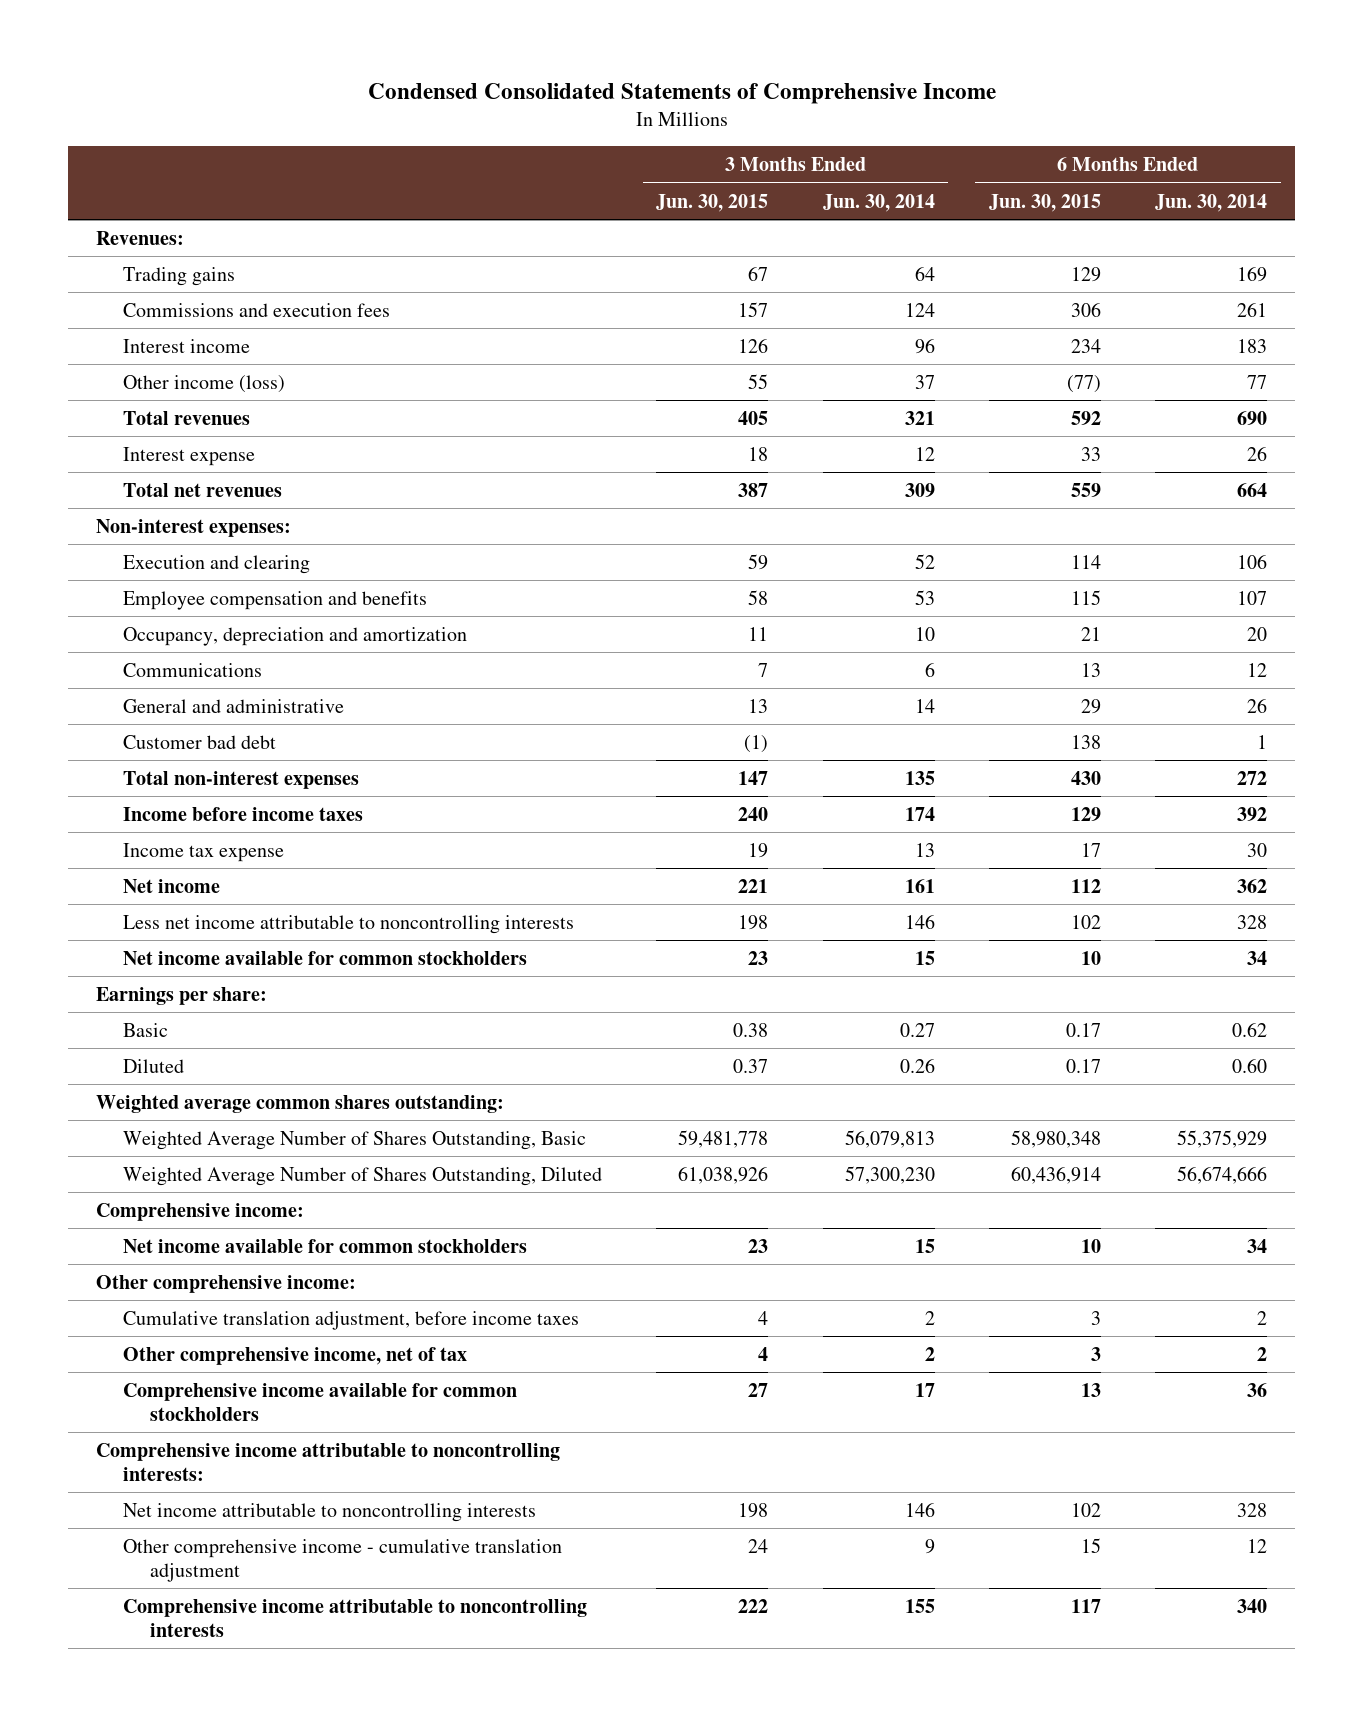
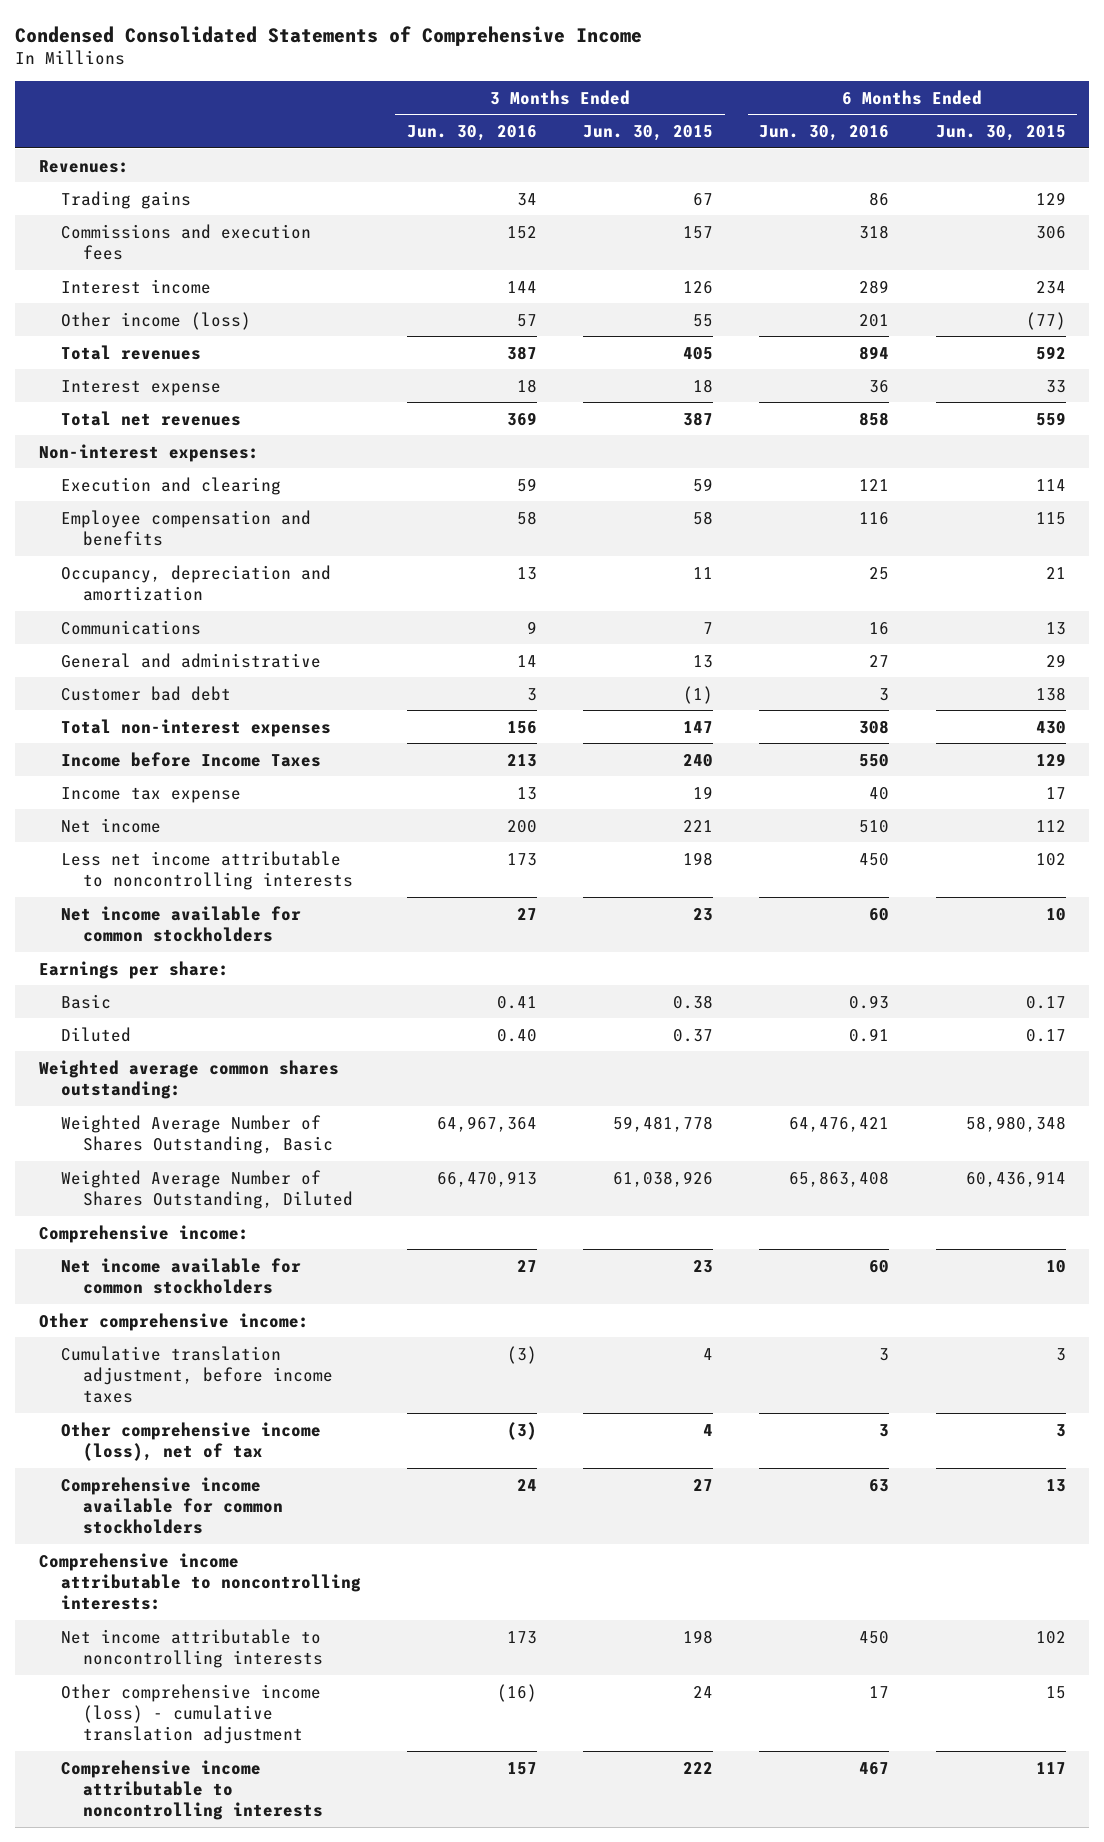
- | 3 Months Ended Jun. 30, 2015 | 3 Months Ended Jun. 30, 2014 | 6 Months Ended Jun. 30, 2015 | 6 Months Ended Jun. 30, 2014
+ | 3 Months Ended Jun. 30, 2016 | 3 Months Ended Jun. 30, 2015 | 6 Months Ended Jun. 30, 2016 | 6 Months Ended Jun. 30, 2015
- Income before income taxes | 240 | 174 | 129 | 392
+ Income before Income Taxes | 213 | 240 | 550 | 129
- Other comprehensive income, net of tax | 4 | 2 | 3 | 2
+ Other comprehensive income (loss), net of tax | (3) | 4 | 3 | 3
- Other comprehensive income - cumulative translation adjustment | 24 | 9 | 15 | 12
+ Other comprehensive income (loss) - cumulative translation adjustment | (16) | 24 | 17 | 15

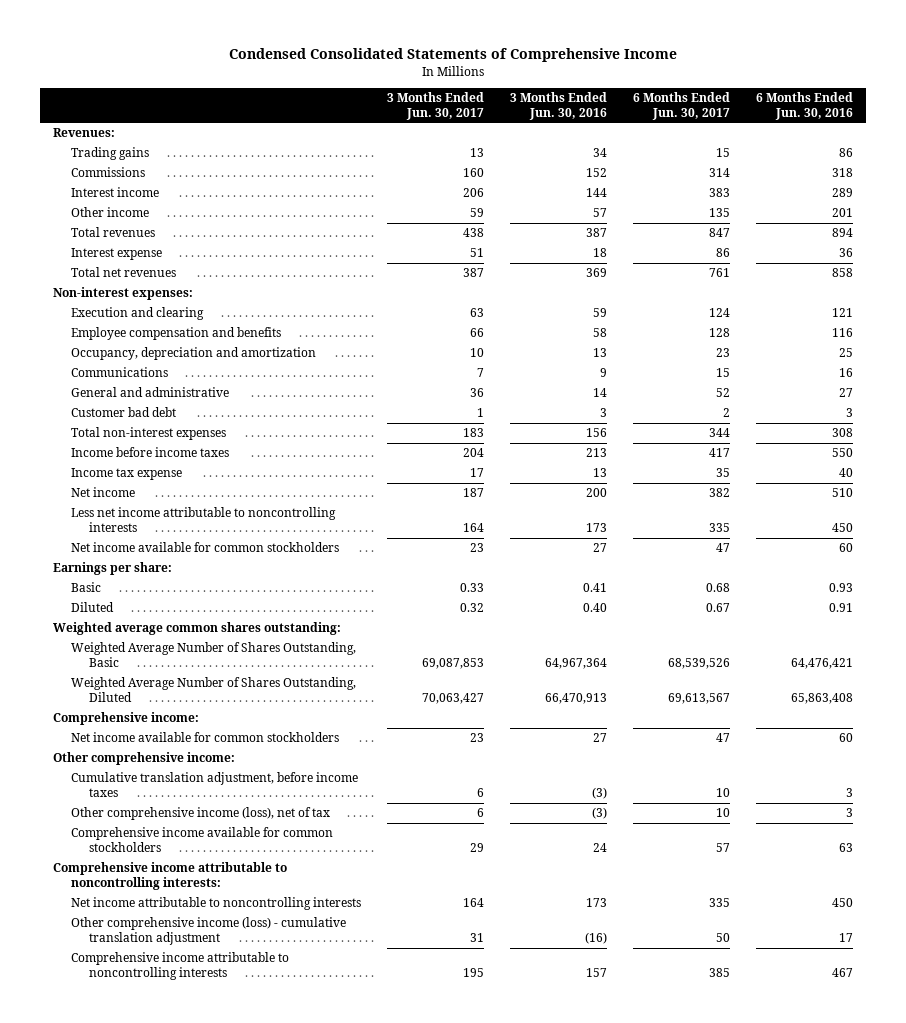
- | 3 Months Ended Jun. 30, 2016 | 3 Months Ended Jun. 30, 2015 | 6 Months Ended Jun. 30, 2016 | 6 Months Ended Jun. 30, 2015
+ | 3 Months Ended Jun. 30, 2017 | 3 Months Ended Jun. 30, 2016 | 6 Months Ended Jun. 30, 2017 | 6 Months Ended Jun. 30, 2016
- Commissions and execution fees | 152 | 157 | 318 | 306
+ Commissions | 160 | 152 | 314 | 318
- Other income (loss) | 57 | 55 | 201 | (77)
+ Other income | 59 | 57 | 135 | 201
- Income before Income Taxes | 213 | 240 | 550 | 129
+ Income before income taxes | 204 | 213 | 417 | 550

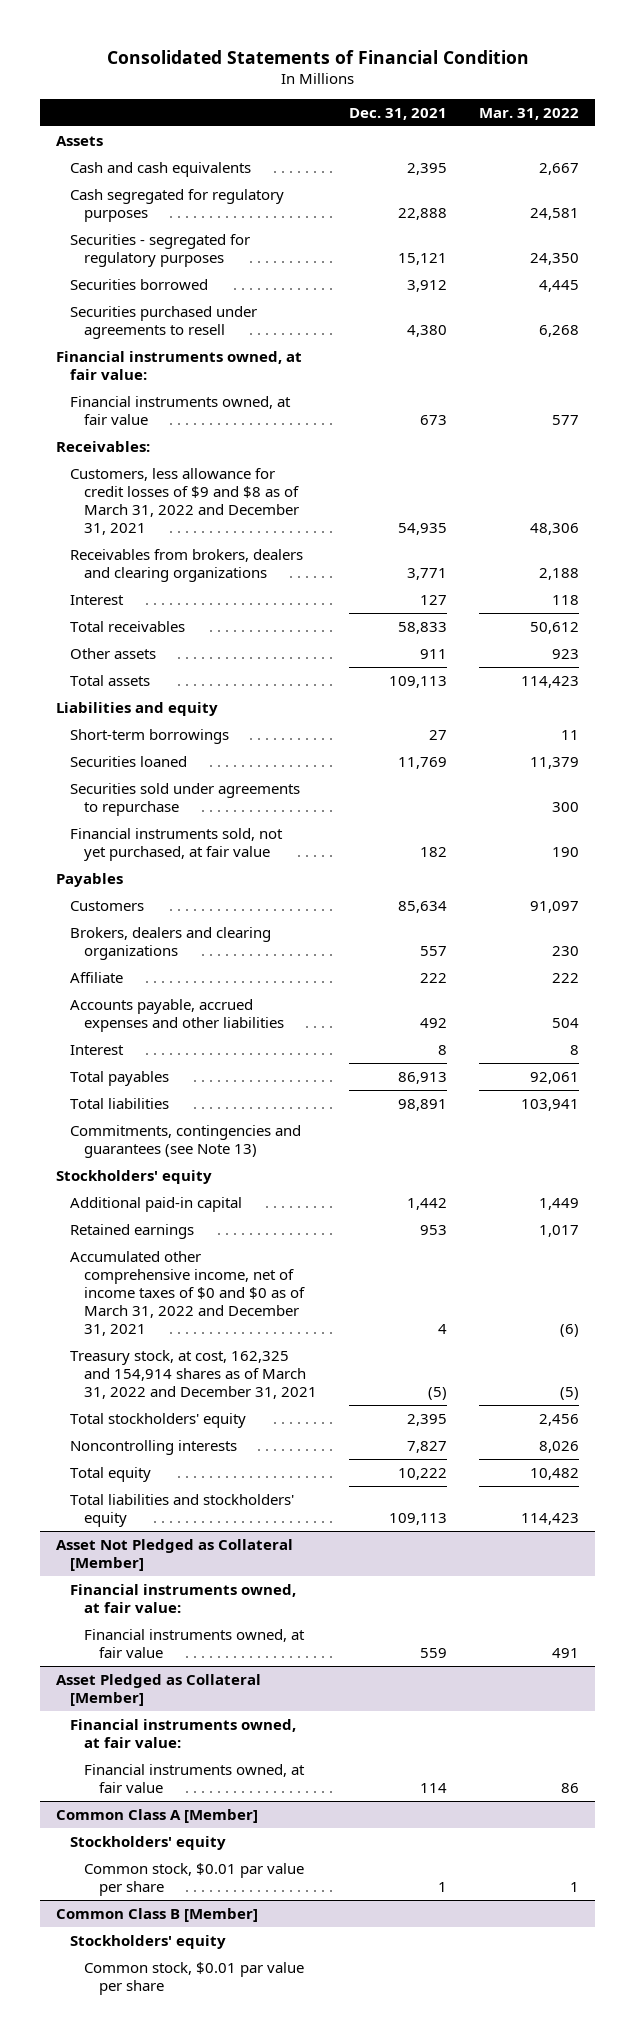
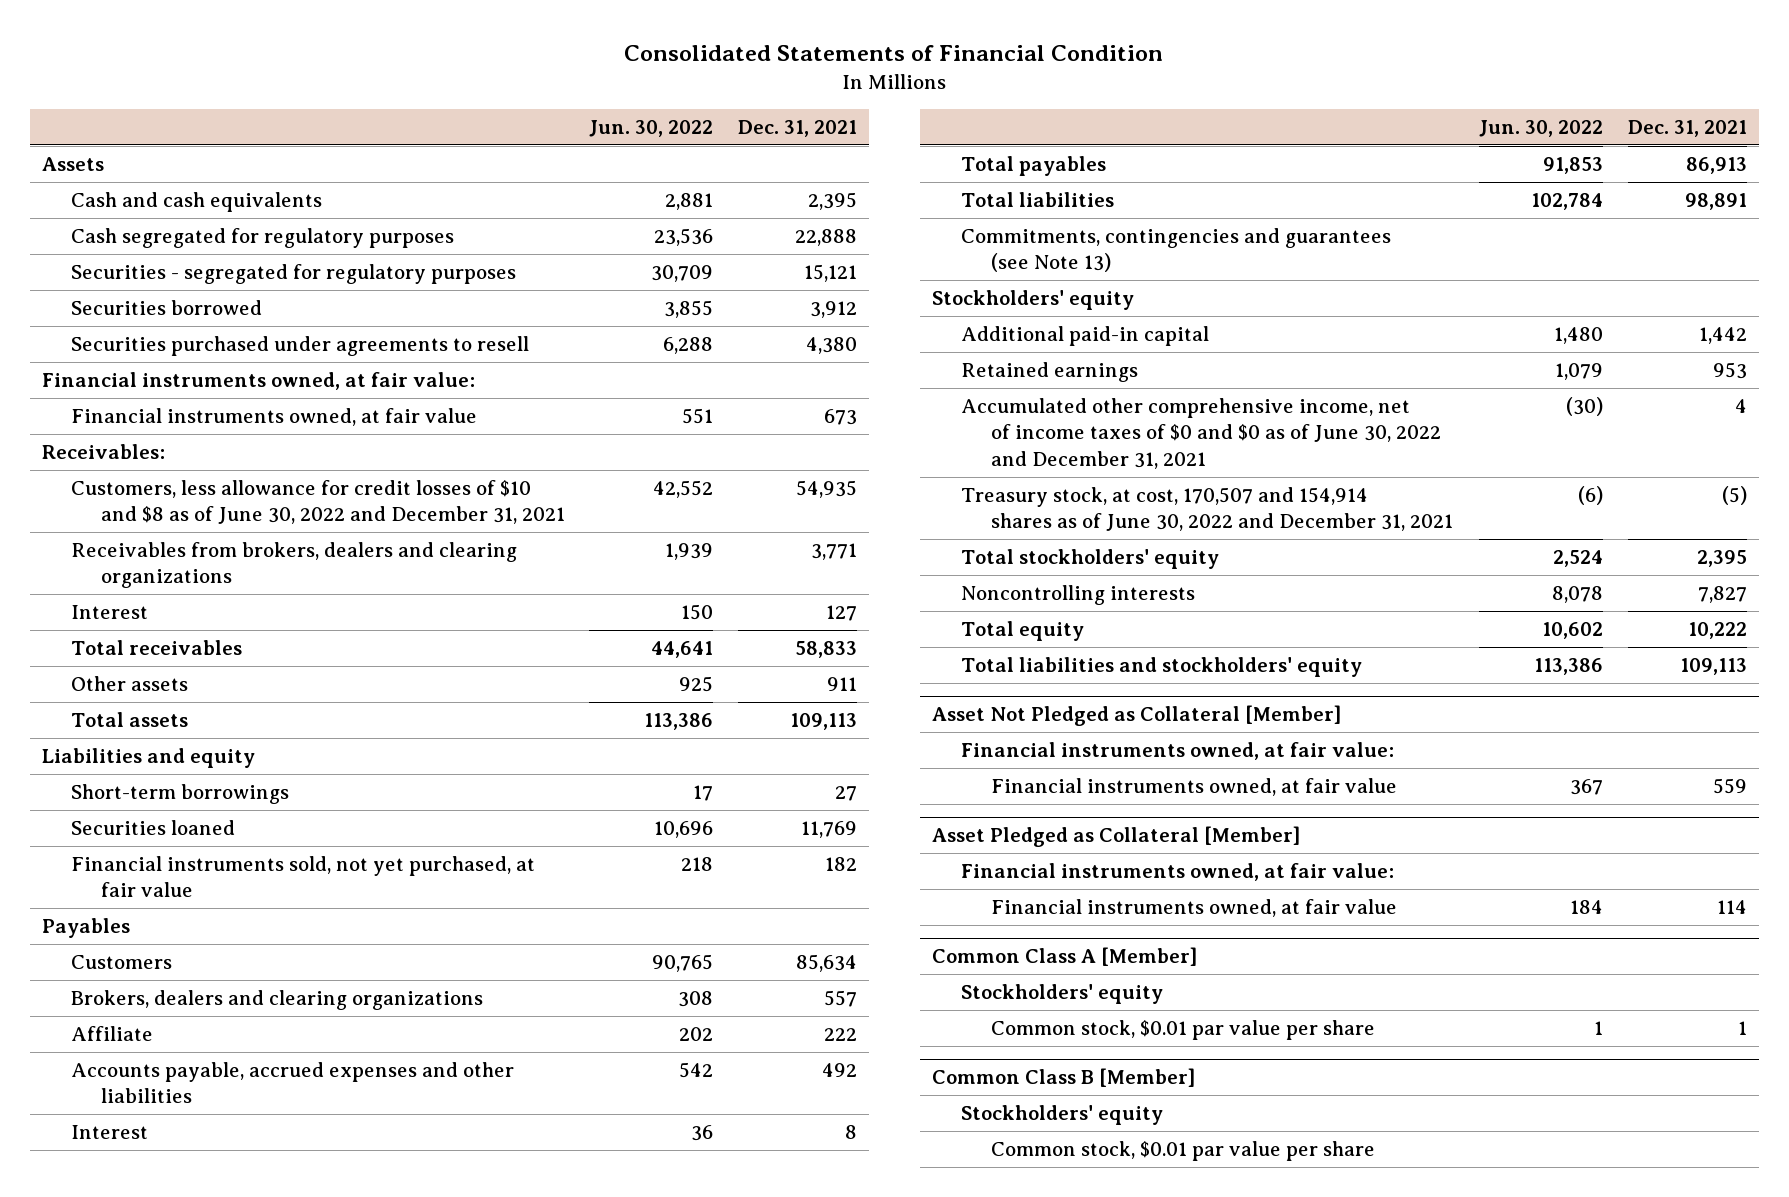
- | Dec. 31, 2021 | Mar. 31, 2022
+ | Jun. 30, 2022 | Dec. 31, 2021
- Customers, less allowance for credit losses of $9 and $8 as of March 31, 2022 and December 31, 2021 | 54,935 | 48,306
+ Customers, less allowance for credit losses of $10 and $8 as of June 30, 2022 and December 31, 2021 | 42,552 | 54,935
- Securities sold under agreements to repurchase | | 300
- Accumulated other comprehensive income, net of income taxes of $0 and $0 as of March 31, 2022 and December 31, 2021 | 4 | (6)
- Treasury stock, at cost, 162,325 and 154,914 shares as of March 31, 2022 and December 31, 2021 | (5) | (5)
+ Accumulated other comprehensive income, net of income taxes of $0 and $0 as of June 30, 2022 and December 31, 2021 | (30) | 4
+ Treasury stock, at cost, 170,507 and 154,914 shares as of June 30, 2022 and December 31, 2021 | (6) | (5)

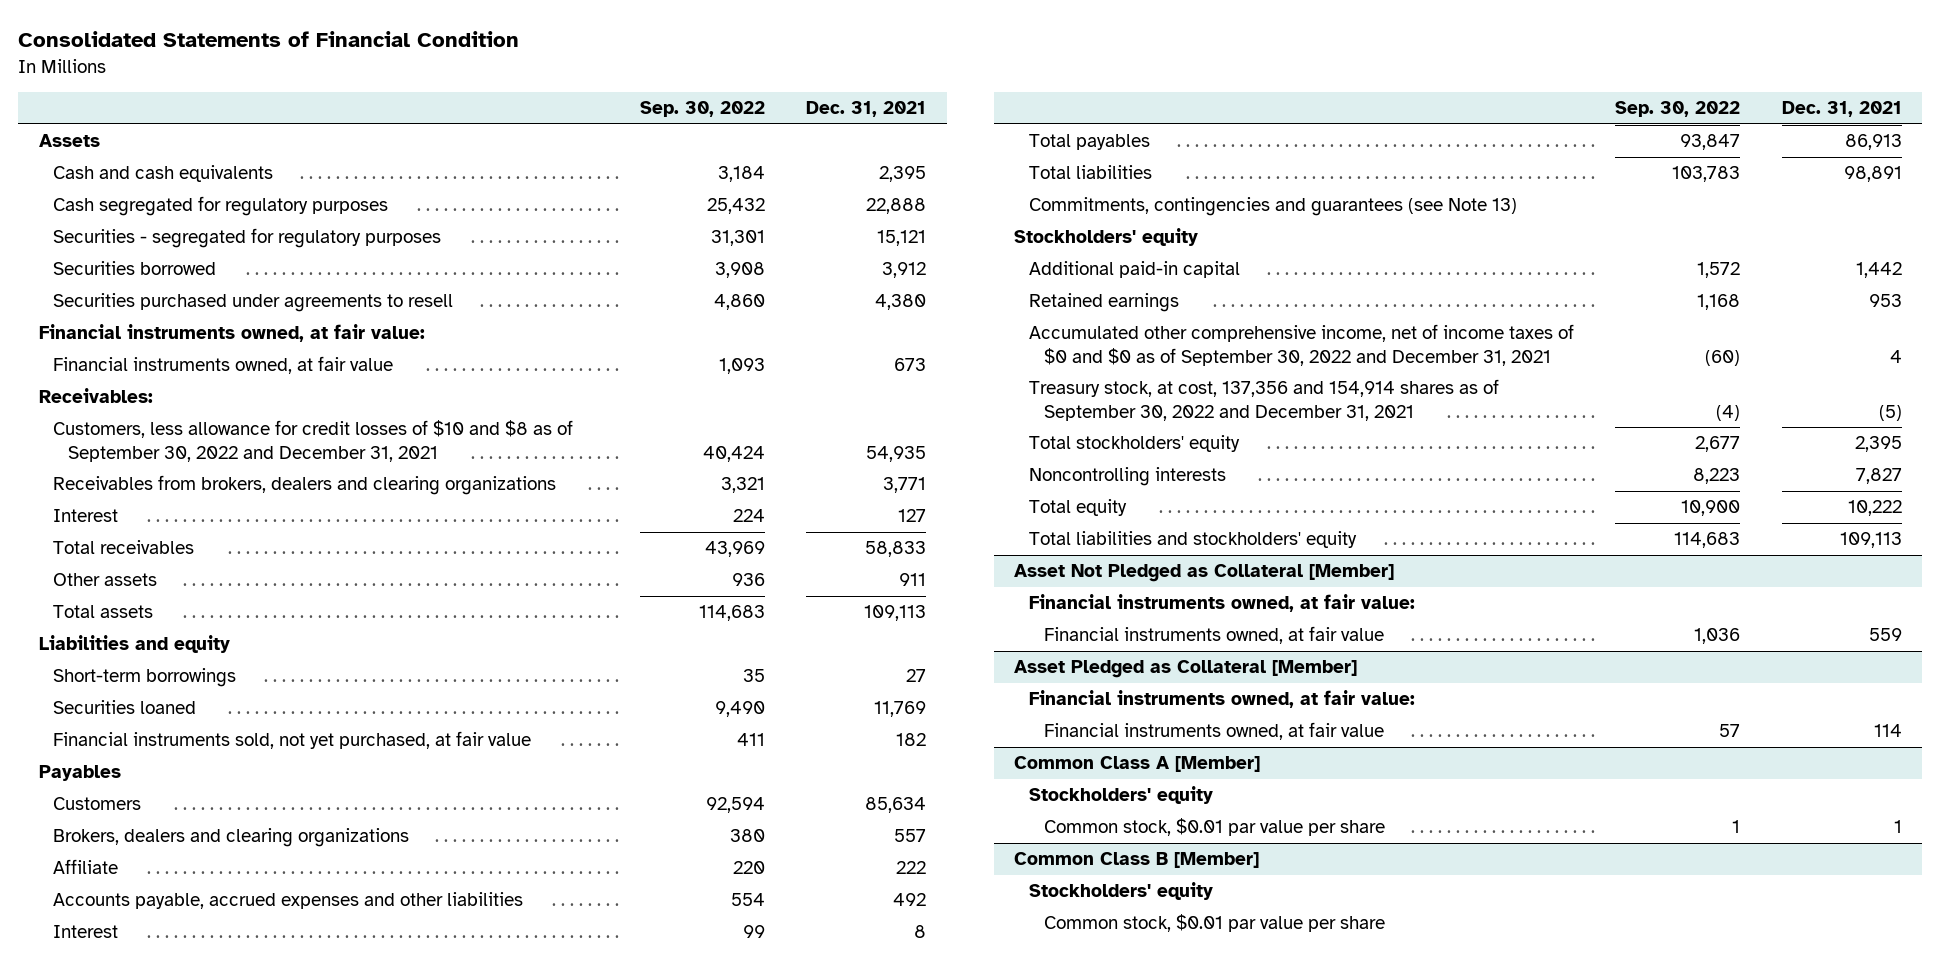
- | Jun. 30, 2022 | Dec. 31, 2021
+ | Sep. 30, 2022 | Dec. 31, 2021
- Customers, less allowance for credit losses of $10 and $8 as of June 30, 2022 and December 31, 2021 | 42,552 | 54,935
+ Customers, less allowance for credit losses of $10 and $8 as of September 30, 2022 and December 31, 2021 | 40,424 | 54,935
- Accumulated other comprehensive income, net of income taxes of $0 and $0 as of June 30, 2022 and December 31, 2021 | (30) | 4
- Treasury stock, at cost, 170,507 and 154,914 shares as of June 30, 2022 and December 31, 2021 | (6) | (5)
+ Accumulated other comprehensive income, net of income taxes of $0 and $0 as of September 30, 2022 and December 31, 2021 | (60) | 4
+ Treasury stock, at cost, 137,356 and 154,914 shares as of September 30, 2022 and December 31, 2021 | (4) | (5)

